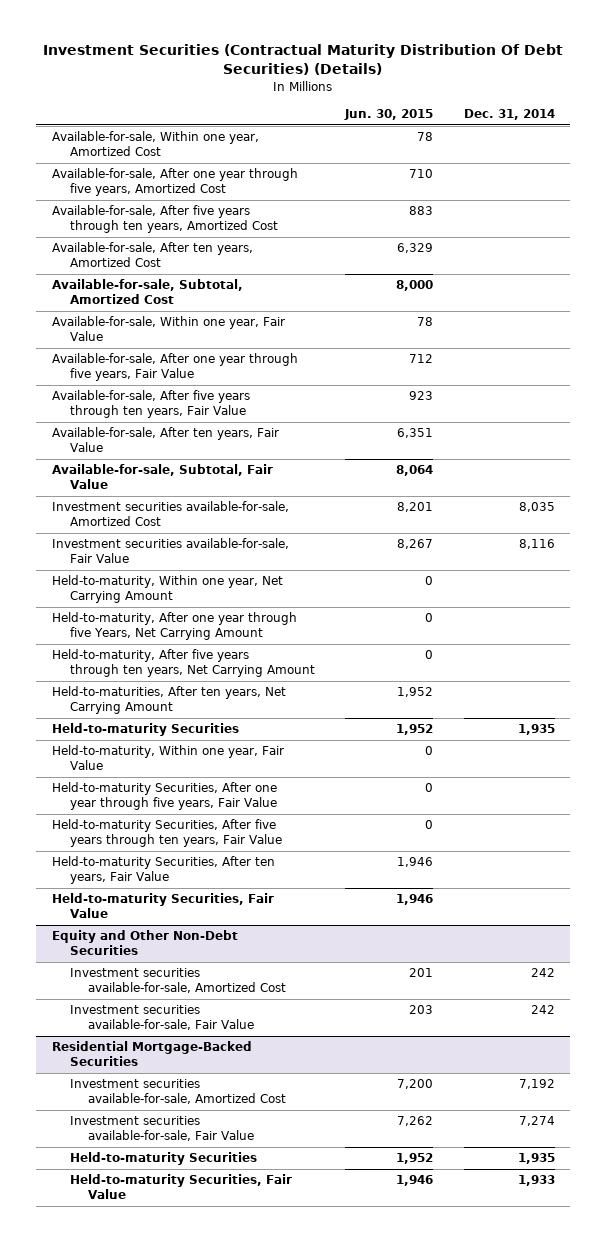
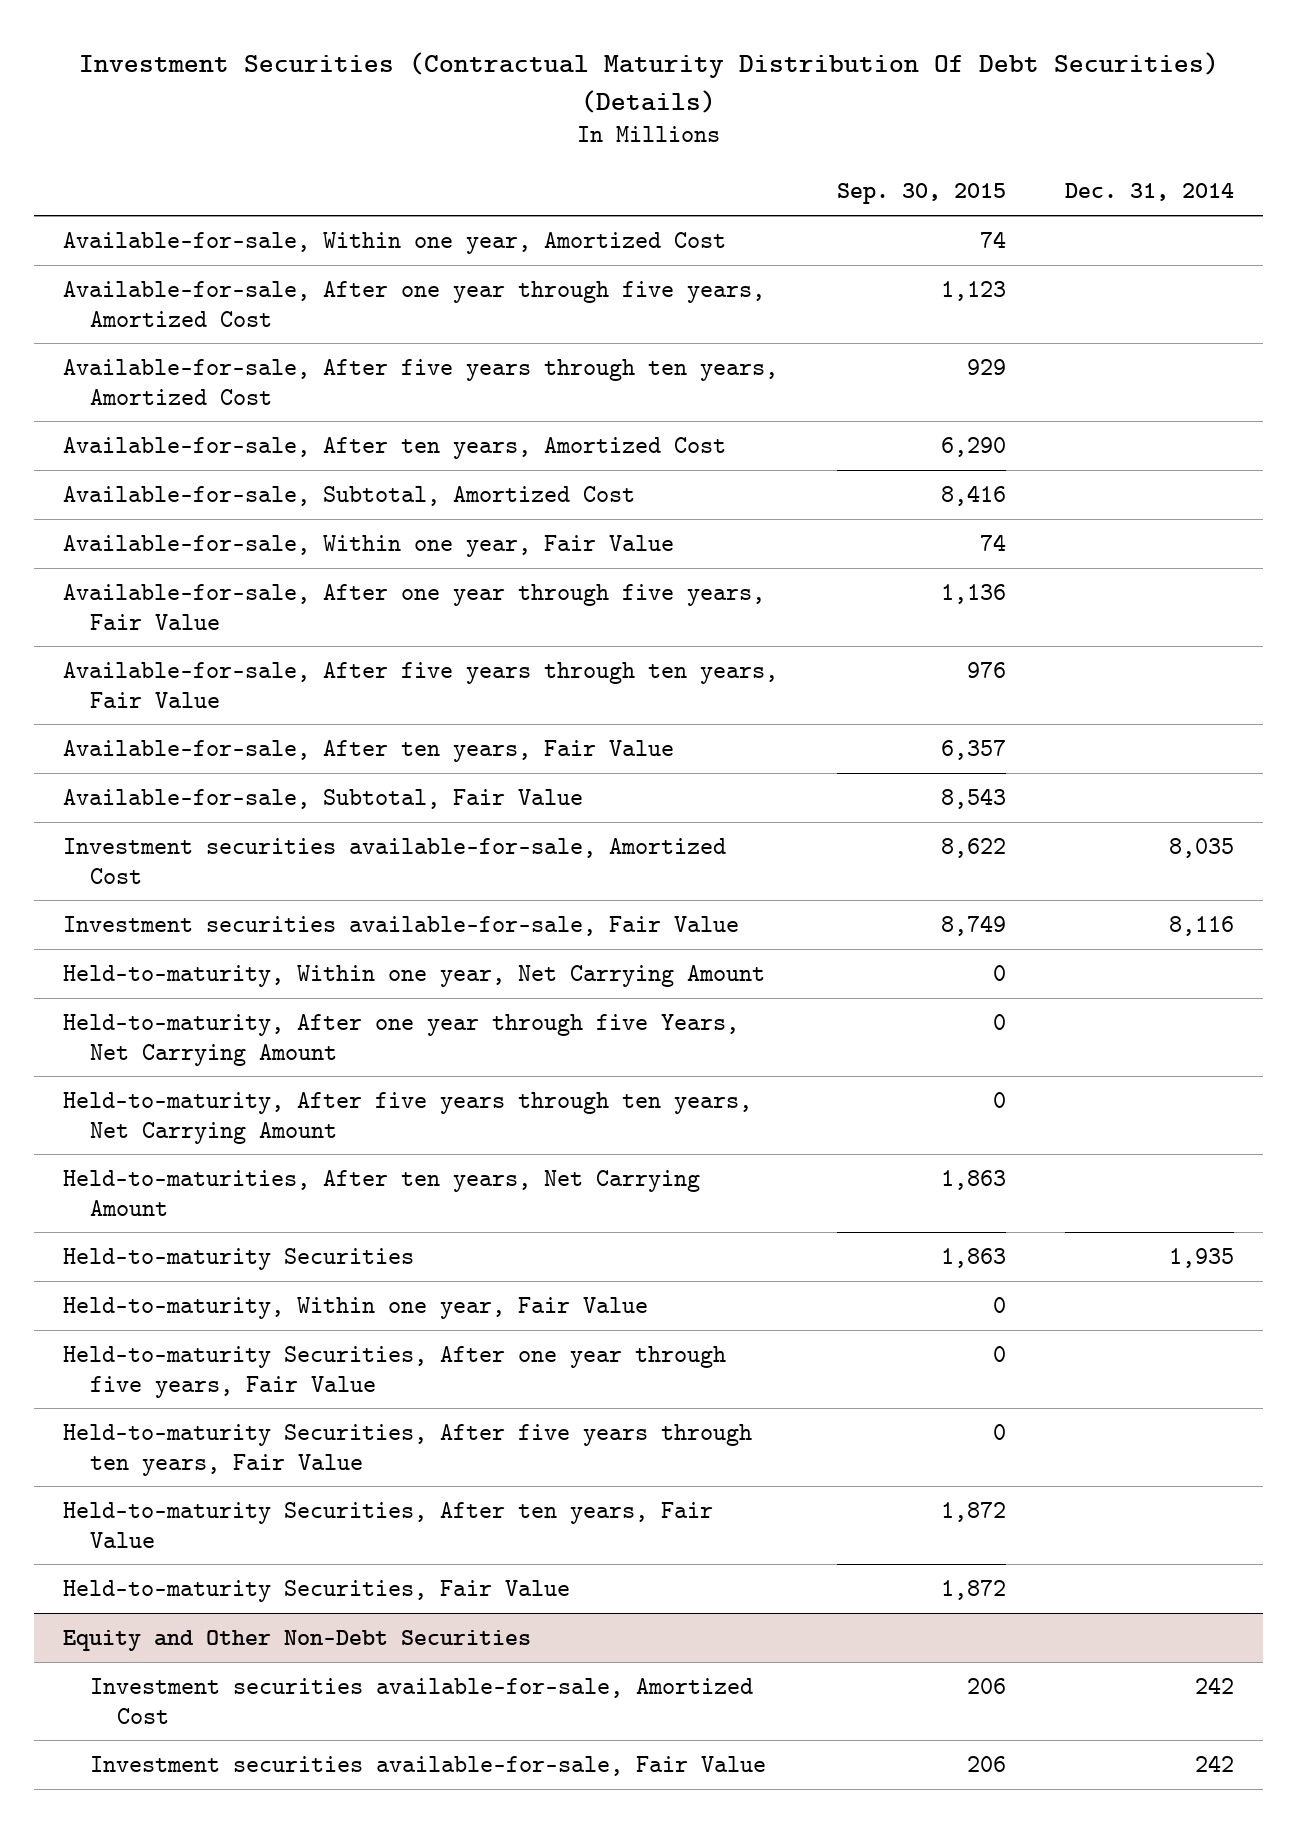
- | Jun. 30, 2015 | Dec. 31, 2014
+ | Sep. 30, 2015 | Dec. 31, 2014
- Residential Mortgage-Backed Securities
- Investment securities available-for-sale, Amortized Cost | 7,200 | 7,192
- Investment securities available-for-sale, Fair Value | 7,262 | 7,274
- Held-to-maturity Securities | 1,952 | 1,935
- Held-to-maturity Securities, Fair Value | 1,946 | 1,933

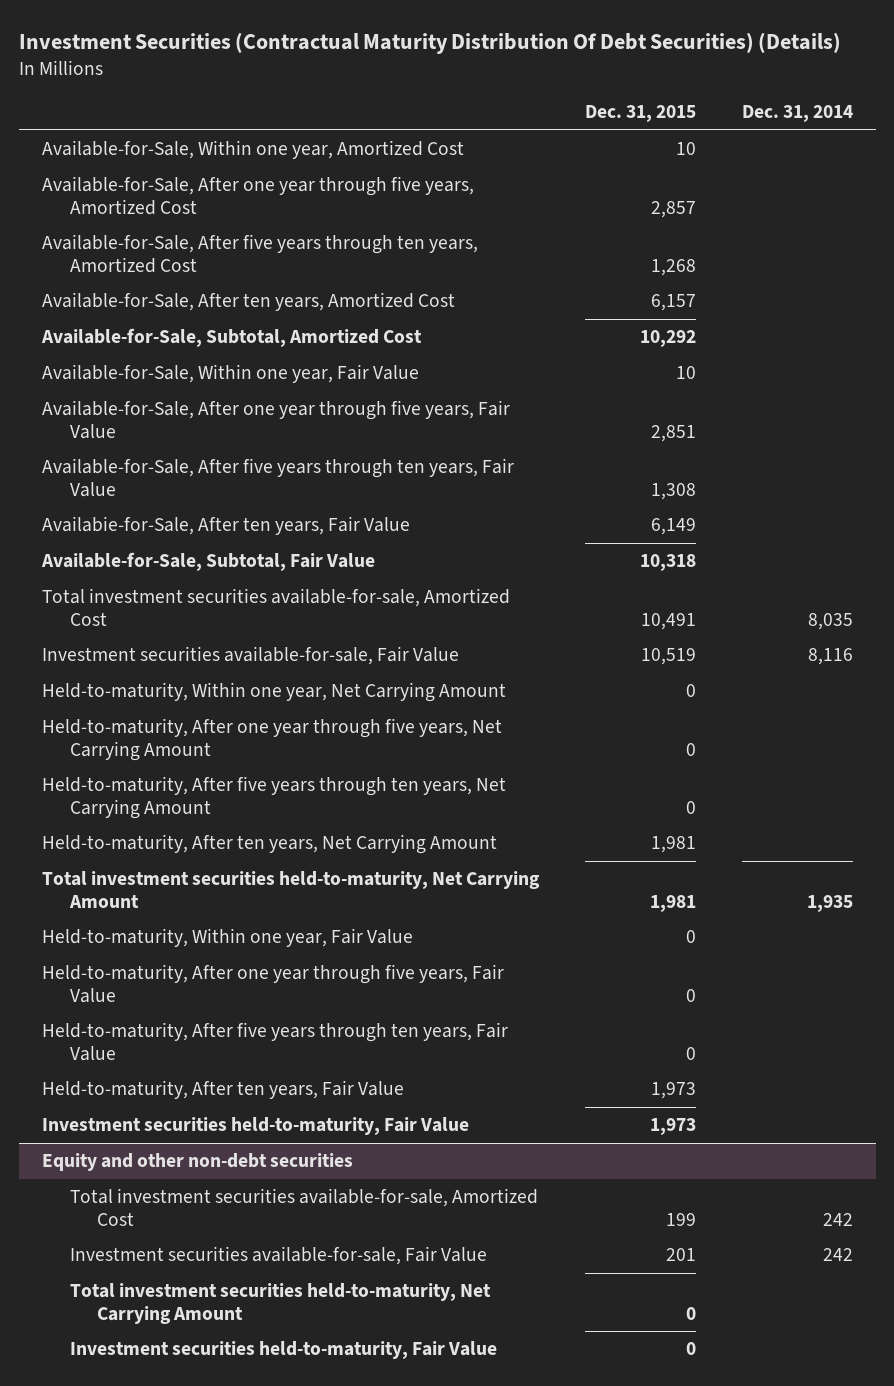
- | Sep. 30, 2015 | Dec. 31, 2014
+ | Dec. 31, 2015 | Dec. 31, 2014
- Available-for-sale, Within one year, Amortized Cost | 74 |
- Available-for-sale, After one year through five years, Amortized Cost | 1,123 |
- Available-for-sale, After five years through ten years, Amortized Cost | 929 |
- Available-for-sale, After ten years, Amortized Cost | 6,290 |
- Available-for-sale, Subtotal, Amortized Cost | 8,416 |
- Available-for-sale, Within one year, Fair Value | 74 |
- Available-for-sale, After one year through five years, Fair Value | 1,136 |
- Available-for-sale, After five years through ten years, Fair Value | 976 |
- Available-for-sale, After ten years, Fair Value | 6,357 |
- Available-for-sale, Subtotal, Fair Value | 8,543 |
- Investment securities available-for-sale, Amortized Cost | 8,622 | 8,035
+ Available-for-Sale, Within one year, Amortized Cost | 10 |
+ Available-for-Sale, After one year through five years, Amortized Cost | 2,857 |
+ Available-for-Sale, After five years through ten years, Amortized Cost | 1,268 |
+ Available-for-Sale, After ten years, Amortized Cost | 6,157 |
+ Available-for-Sale, Subtotal, Amortized Cost | 10,292 |
+ Available-for-Sale, Within one year, Fair Value | 10 |
+ Available-for-Sale, After one year through five years, Fair Value | 2,851 |
+ Available-for-Sale, After five years through ten years, Fair Value | 1,308 |
+ Availabie-for-Sale, After ten years, Fair Value | 6,149 |
+ Available-for-Sale, Subtotal, Fair Value | 10,318 |
+ Total investment securities available-for-sale, Amortized Cost | 10,491 | 8,035
- Held-to-maturity, After one year through five Years, Net Carrying Amount | 0 |
+ Held-to-maturity, After one year through five years, Net Carrying Amount | 0 |
- Held-to-maturities, After ten years, Net Carrying Amount | 1,863 |
- Held-to-maturity Securities | 1,863 | 1,935
+ Held-to-maturity, After ten years, Net Carrying Amount | 1,981 |
+ Total investment securities held-to-maturity, Net Carrying Amount | 1,981 | 1,935
- Held-to-maturity Securities, After one year through five years, Fair Value | 0 |
- Held-to-maturity Securities, After five years through ten years, Fair Value | 0 |
- Held-to-maturity Securities, After ten years, Fair Value | 1,872 |
- Held-to-maturity Securities, Fair Value | 1,872 |
- Equity and Other Non-Debt Securities
- Investment securities available-for-sale, Amortized Cost | 206 | 242
+ Held-to-maturity, After one year through five years, Fair Value | 0 |
+ Held-to-maturity, After five years through ten years, Fair Value | 0 |
+ Held-to-maturity, After ten years, Fair Value | 1,973 |
+ Investment securities held-to-maturity, Fair Value | 1,973 |
+ Equity and other non-debt securities
+ Total investment securities available-for-sale, Amortized Cost | 199 | 242
+ Total investment securities held-to-maturity, Net Carrying Amount | 0 |
+ Investment securities held-to-maturity, Fair Value | 0 |

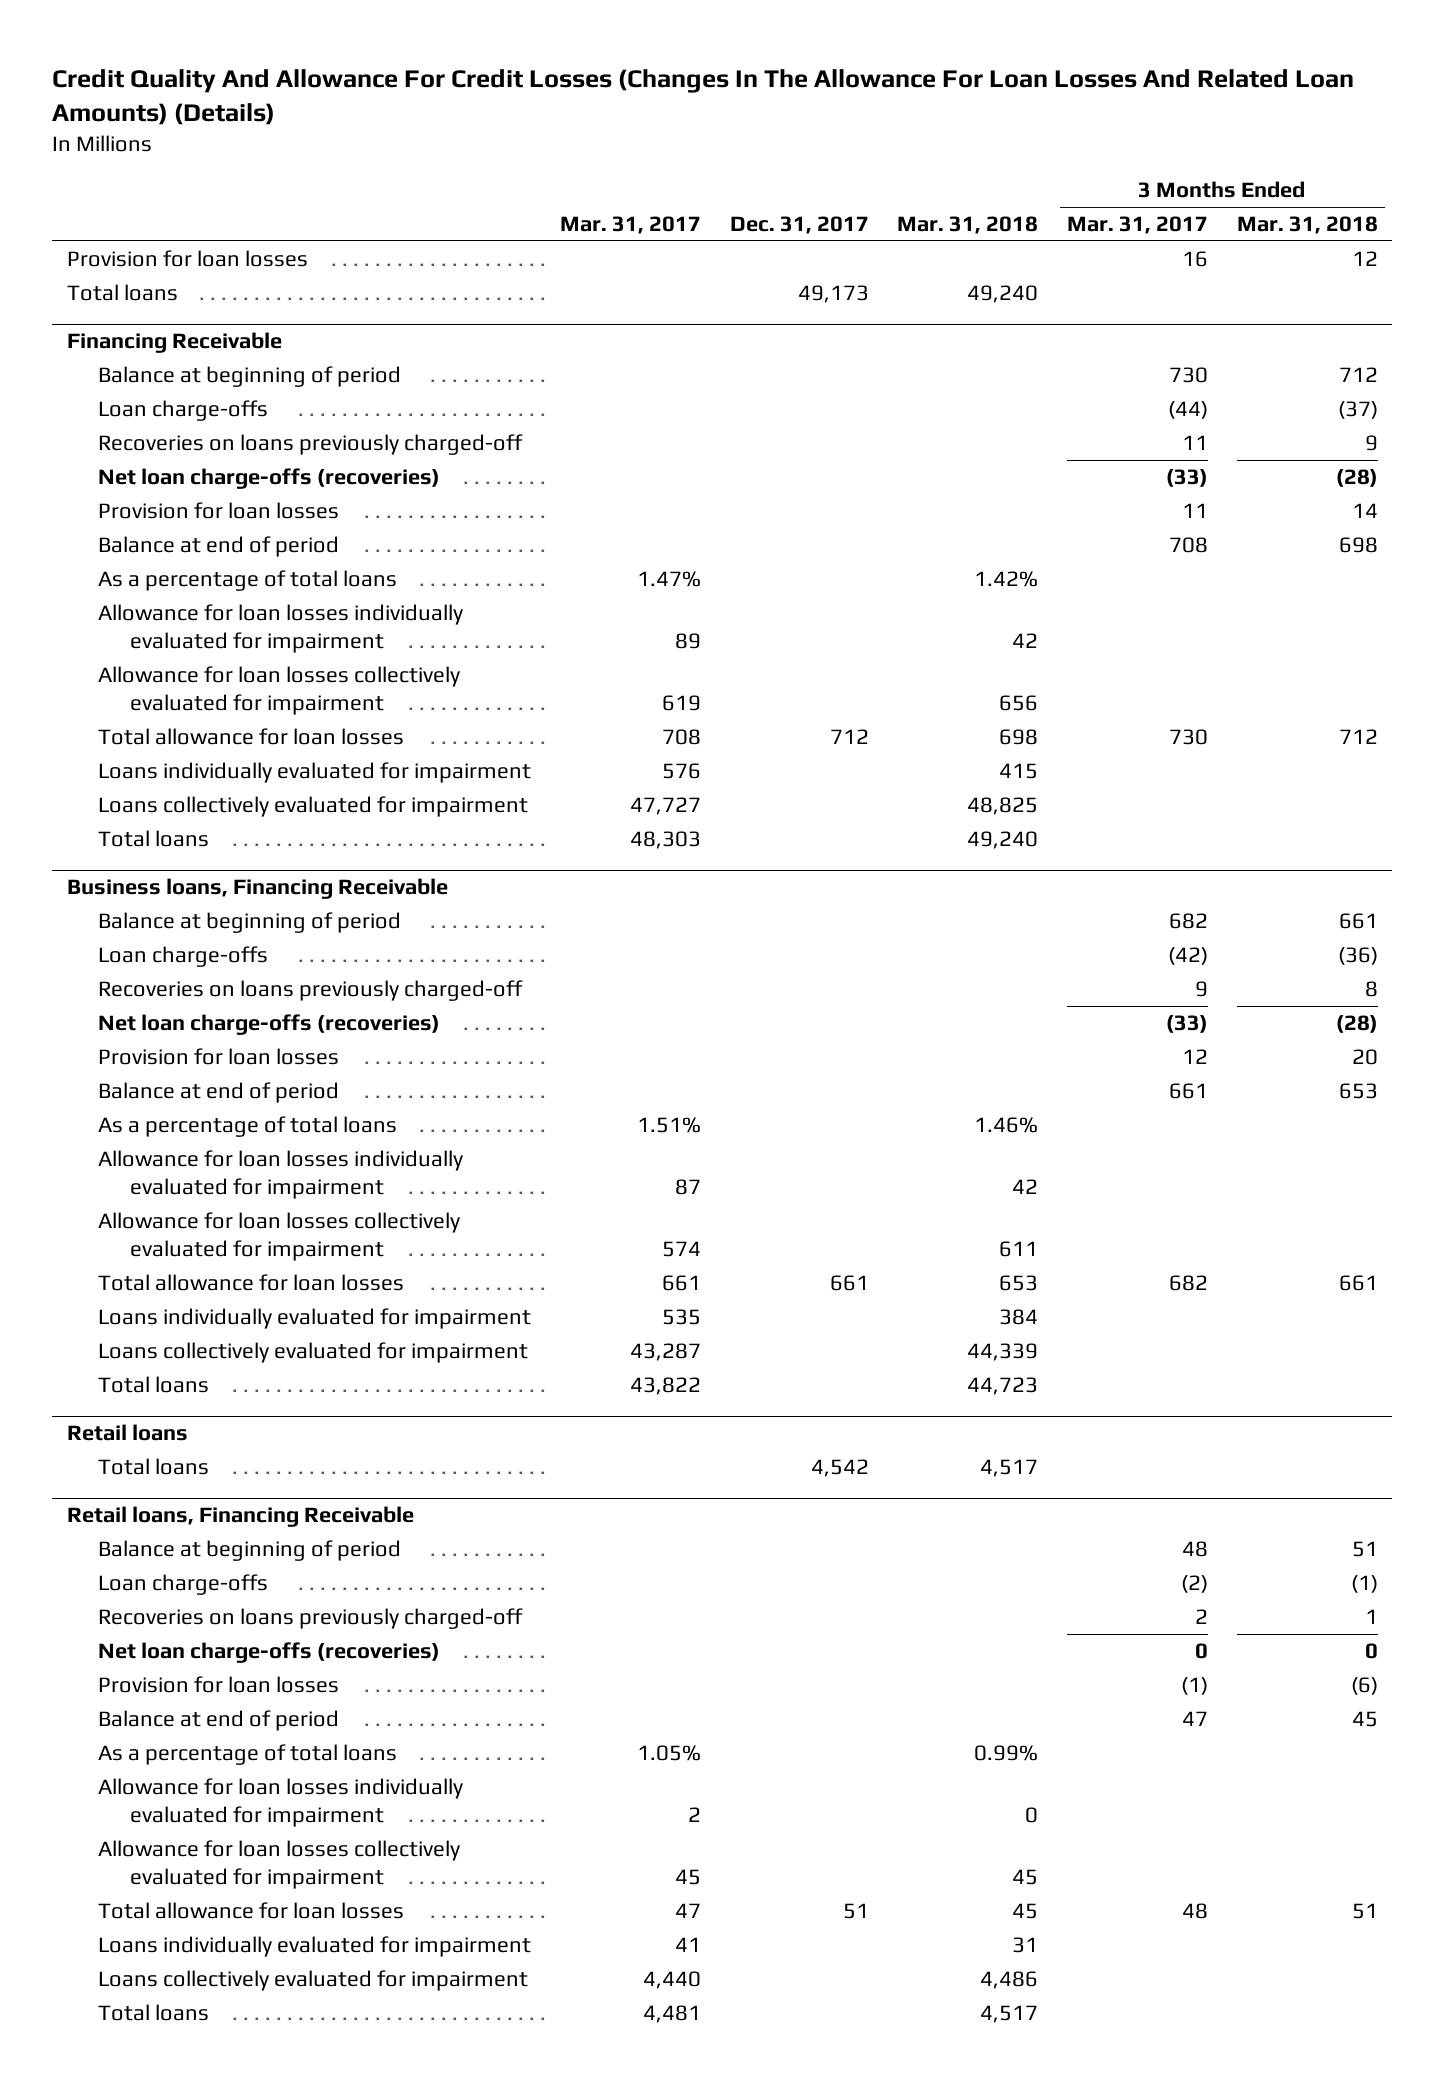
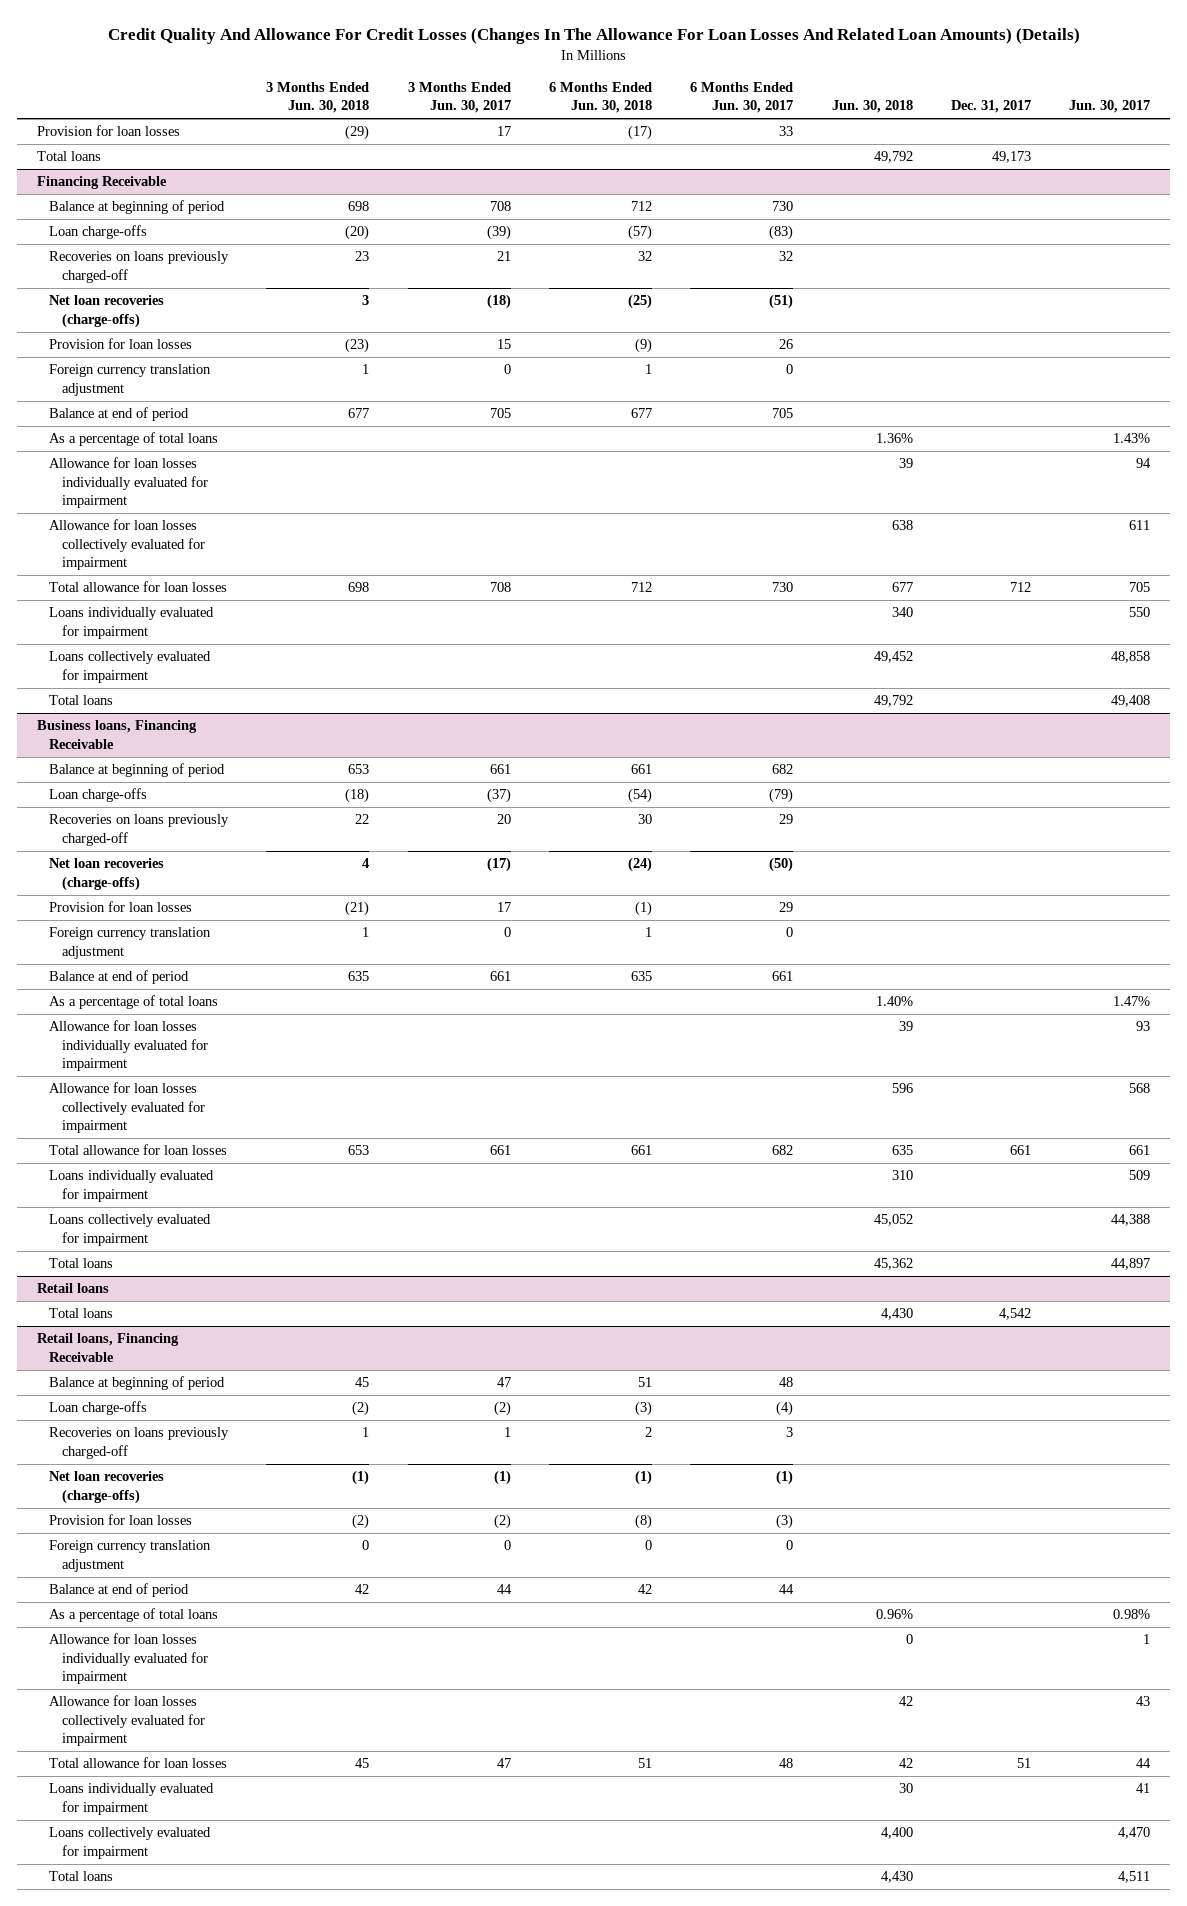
- | Mar. 31, 2017 | Dec. 31, 2017 | Mar. 31, 2018 | 3 Months Ended Mar. 31, 2017 | 3 Months Ended Mar. 31, 2018
+ | 3 Months Ended Jun. 30, 2018 | 3 Months Ended Jun. 30, 2017 | 6 Months Ended Jun. 30, 2018 | 6 Months Ended Jun. 30, 2017 | Jun. 30, 2018 | Dec. 31, 2017 | Jun. 30, 2017
@ Financing Receivable
- Net loan charge-offs (recoveries) | | | | (33) | (28)
+ Net loan recoveries (charge-offs) | 3 | (18) | (25) | (51) | | |
+ Foreign currency translation adjustment | 1 | 0 | 1 | 0 | | |
@ Business loans, Financing Receivable
- Net loan charge-offs (recoveries) | | | | (33) | (28)
+ Net loan recoveries (charge-offs) | 4 | (17) | (24) | (50) | | |
+ Foreign currency translation adjustment | 1 | 0 | 1 | 0 | | |
@ Retail loans, Financing Receivable
- Net loan charge-offs (recoveries) | | | | 0 | 0
+ Net loan recoveries (charge-offs) | (1) | (1) | (1) | (1) | | |
+ Foreign currency translation adjustment | 0 | 0 | 0 | 0 | | |

